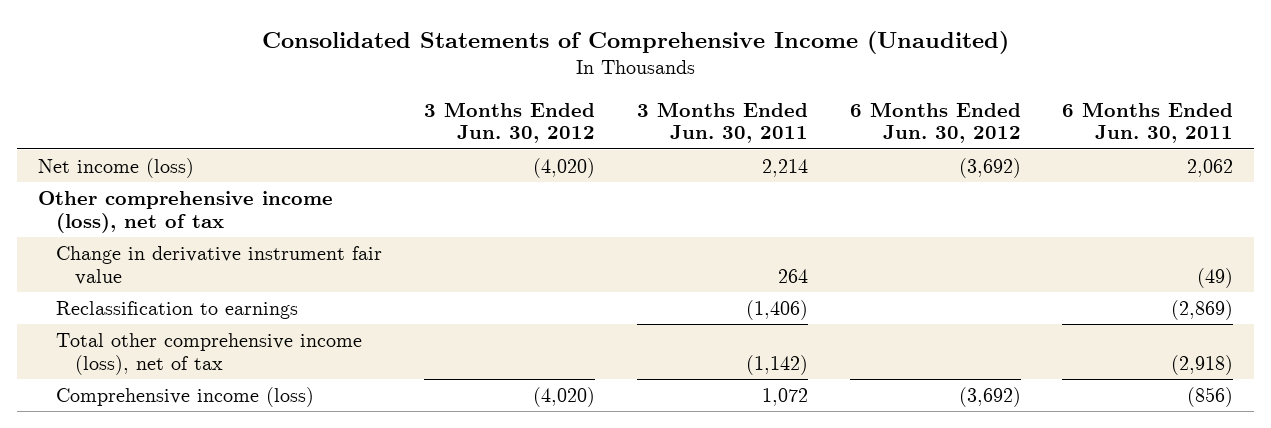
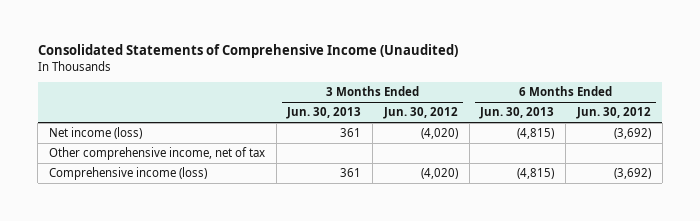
- | 3 Months Ended Jun. 30, 2012 | 3 Months Ended Jun. 30, 2011 | 6 Months Ended Jun. 30, 2012 | 6 Months Ended Jun. 30, 2011
+ | 3 Months Ended Jun. 30, 2013 | 3 Months Ended Jun. 30, 2012 | 6 Months Ended Jun. 30, 2013 | 6 Months Ended Jun. 30, 2012
- Other comprehensive income (loss), net of tax
- Change in derivative instrument fair value | | 264 | | (49)
- Reclassification to earnings | | (1,406) | | (2,869)
- Total other comprehensive income (loss), net of tax | | (1,142) | | (2,918)
+ Other comprehensive income, net of tax

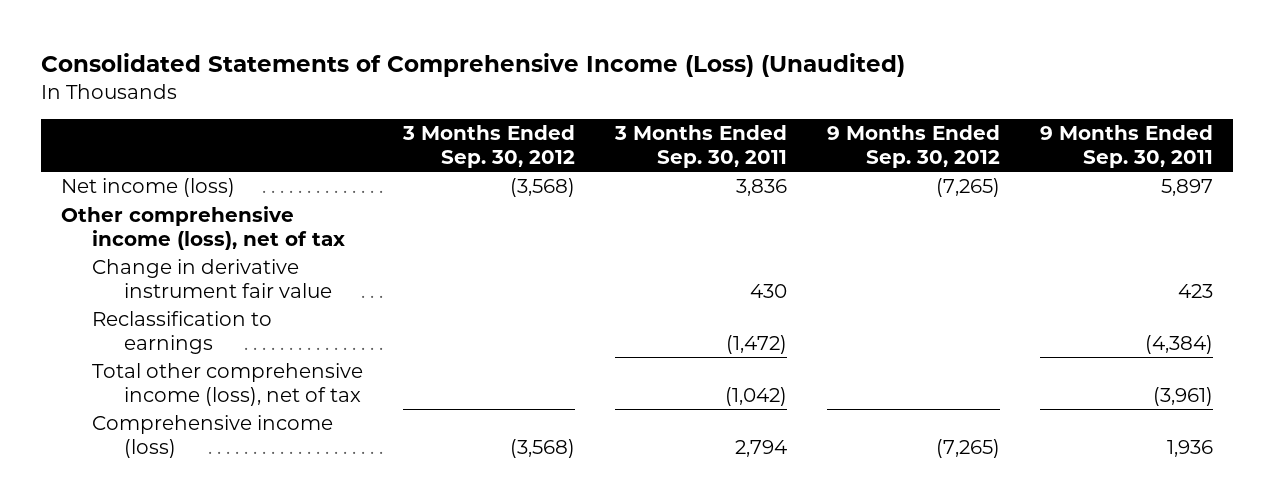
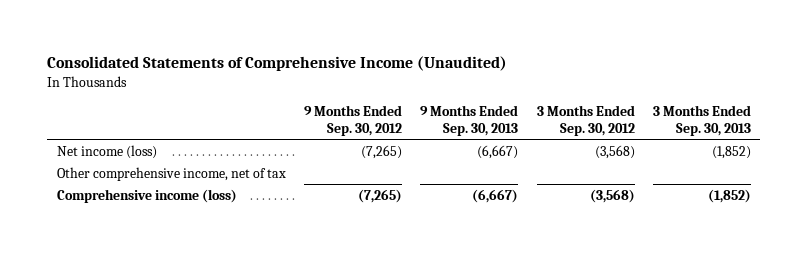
- Consolidated Statements of Comprehensive Income (Loss) (Unaudited)
+ Consolidated Statements of Comprehensive Income (Unaudited)
- | 3 Months Ended Sep. 30, 2012 | 3 Months Ended Sep. 30, 2011 | 9 Months Ended Sep. 30, 2012 | 9 Months Ended Sep. 30, 2011
+ | 9 Months Ended Sep. 30, 2012 | 9 Months Ended Sep. 30, 2013 | 3 Months Ended Sep. 30, 2012 | 3 Months Ended Sep. 30, 2013
- Other comprehensive income (loss), net of tax
- Change in derivative instrument fair value | | 430 | | 423
- Reclassification to earnings | | (1,472) | | (4,384)
- Total other comprehensive income (loss), net of tax | | (1,042) | | (3,961)
+ Other comprehensive income, net of tax

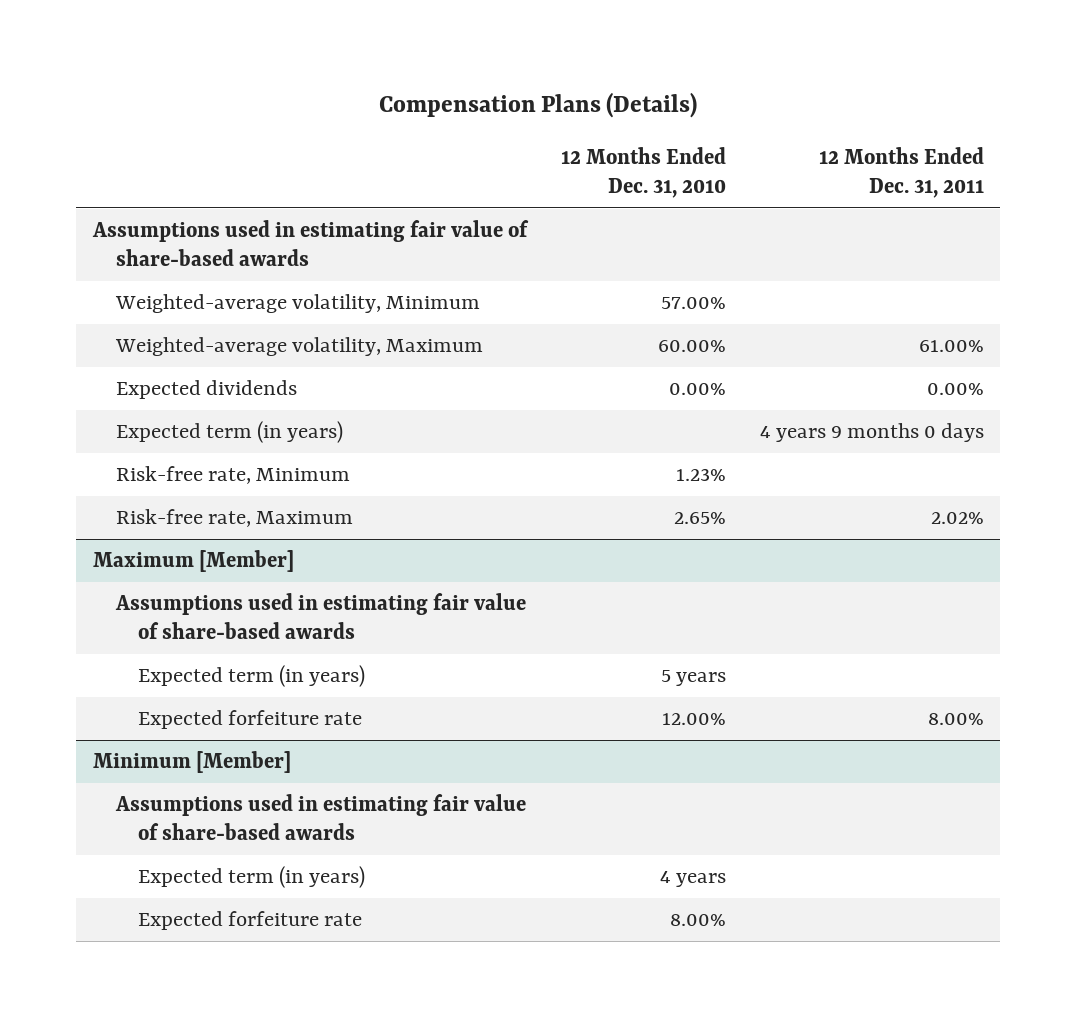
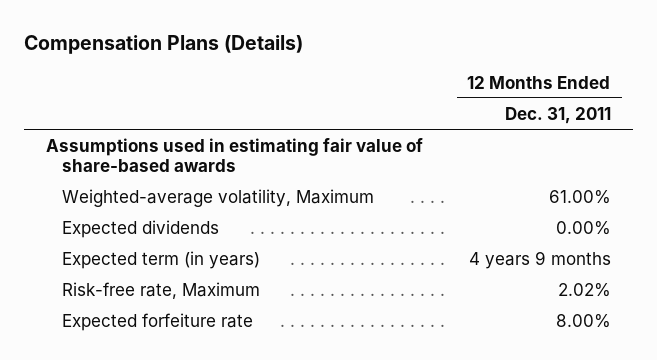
- | 12 Months Ended Dec. 31, 2010 | 12 Months Ended Dec. 31, 2011
+ | 12 Months Ended Dec. 31, 2011
- Weighted-average volatility, Minimum | 57.00% |
- Expected term (in years) | | 4 years 9 months 0 days
- Risk-free rate, Minimum | 1.23% |
+ Expected term (in years) | 4 years 9 months
- Maximum [Member]
- Assumptions used in estimating fair value of share-based awards
- Expected term (in years) | 5 years |
- Expected forfeiture rate | 12.00% | 8.00%
- Minimum [Member]
- Assumptions used in estimating fair value of share-based awards
- Expected term (in years) | 4 years |
- Expected forfeiture rate | 8.00% |
+ Expected forfeiture rate | 8.00%

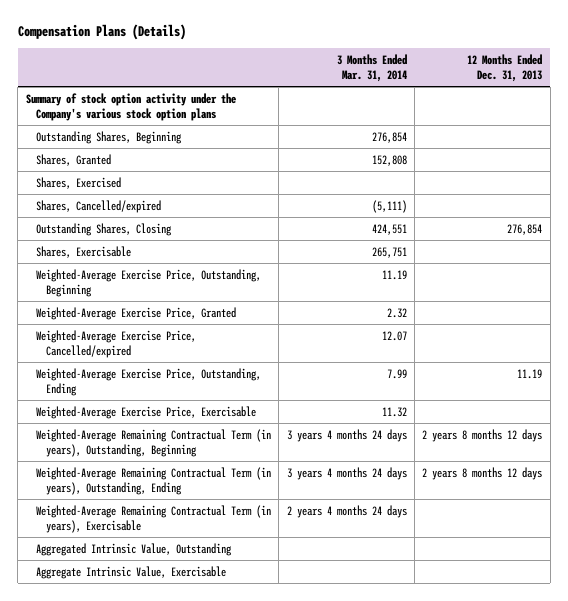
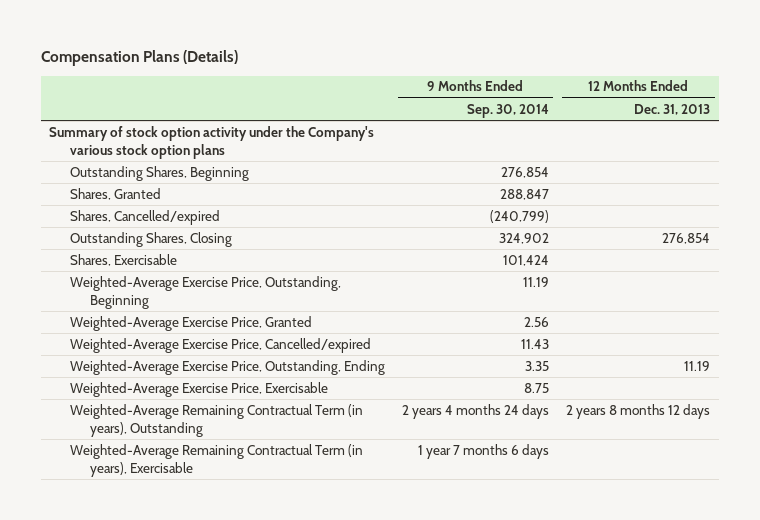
- | 3 Months Ended Mar. 31, 2014 | 12 Months Ended Dec. 31, 2013
+ | 9 Months Ended Sep. 30, 2014 | 12 Months Ended Dec. 31, 2013
- Shares, Exercised
- Weighted-Average Remaining Contractual Term (in years), Outstanding, Beginning | 3 years 4 months 24 days | 2 years 8 months 12 days
- Weighted-Average Remaining Contractual Term (in years), Outstanding, Ending | 3 years 4 months 24 days | 2 years 8 months 12 days
+ Weighted-Average Remaining Contractual Term (in years), Outstanding | 2 years 4 months 24 days | 2 years 8 months 12 days
- Aggregated Intrinsic Value, Outstanding
- Aggregate Intrinsic Value, Exercisable

